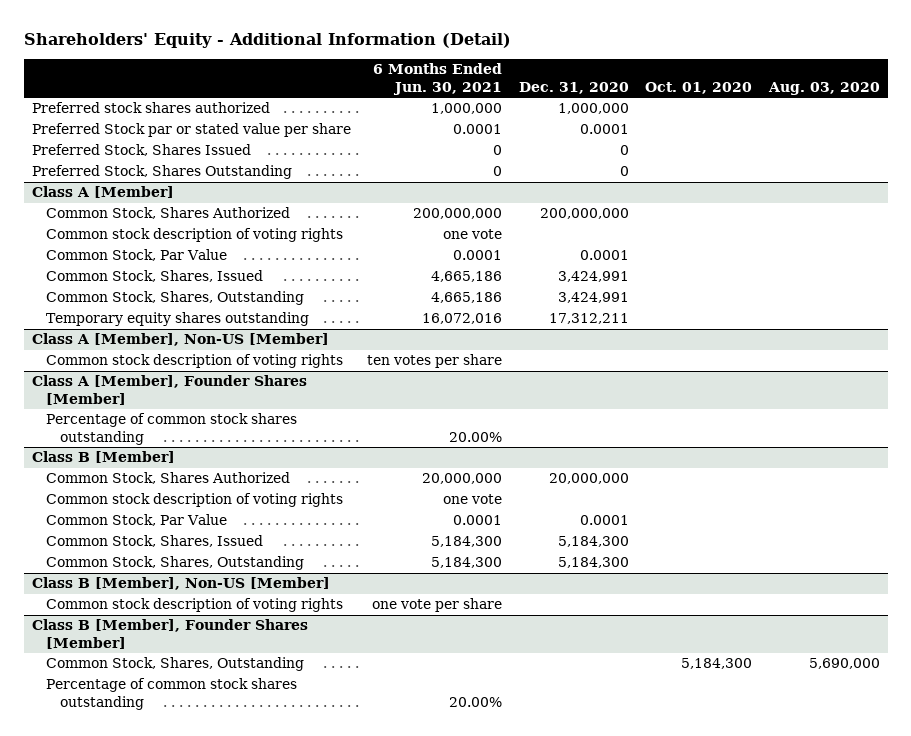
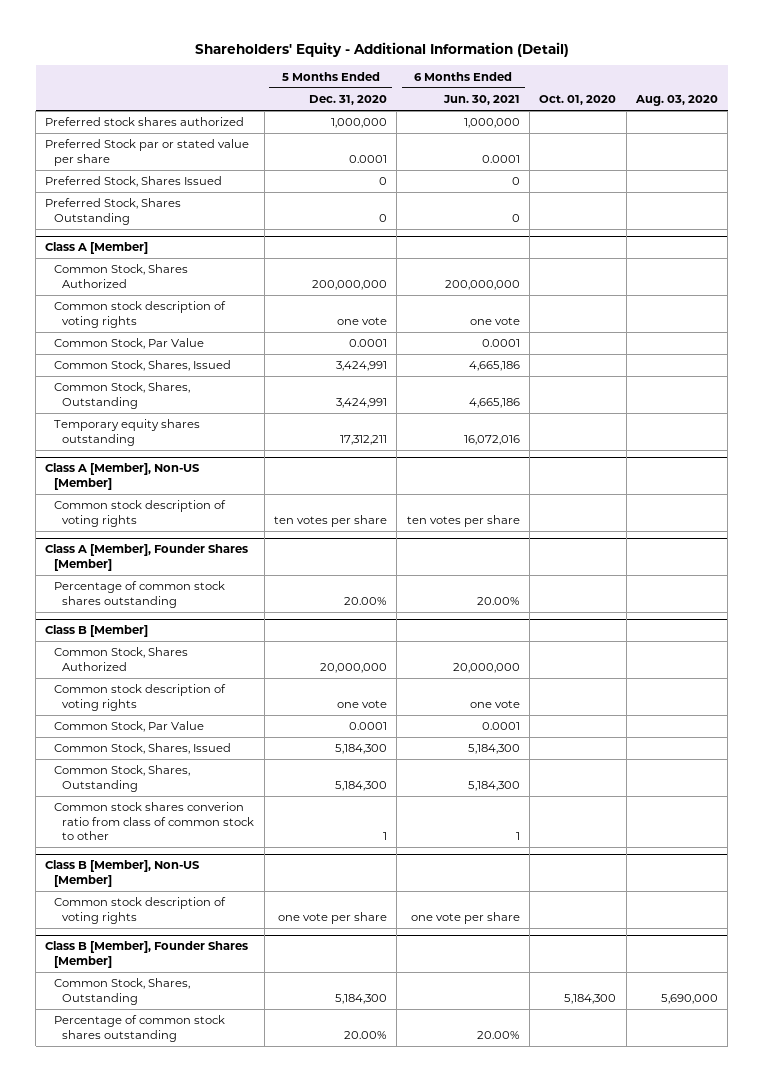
- | 6 Months Ended Jun. 30, 2021 | Dec. 31, 2020 | Oct. 01, 2020 | Aug. 03, 2020
+ | 5 Months Ended Dec. 31, 2020 | 6 Months Ended Jun. 30, 2021 | Oct. 01, 2020 | Aug. 03, 2020
@ Class B [Member]
+ Common stock shares converion ratio from class of common stock to other | 1 | 1 | |

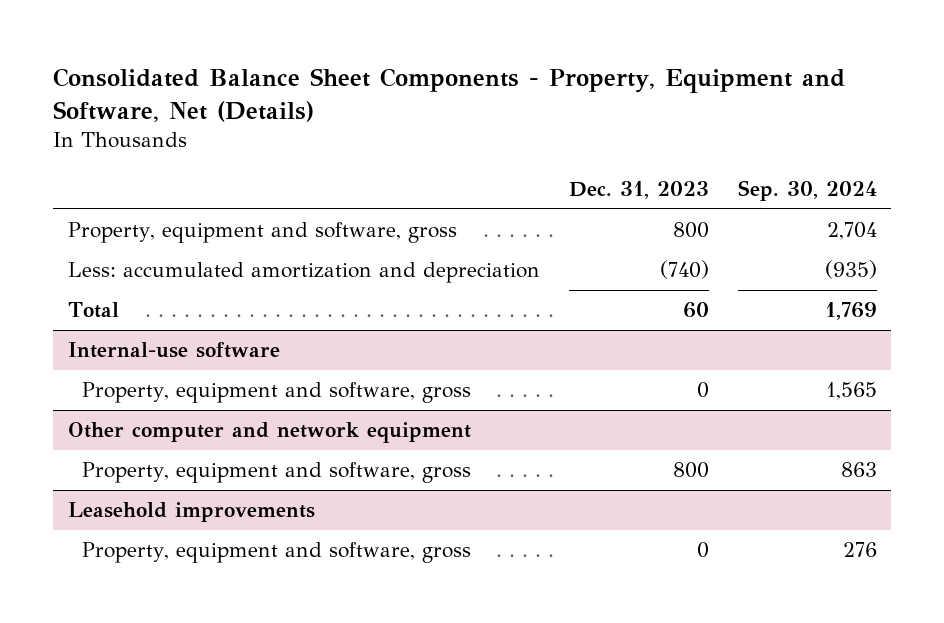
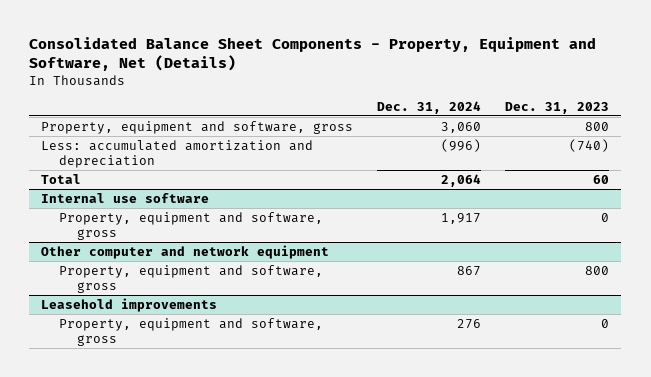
- | Dec. 31, 2023 | Sep. 30, 2024
+ | Dec. 31, 2024 | Dec. 31, 2023
- Internal-use software
+ Internal use software

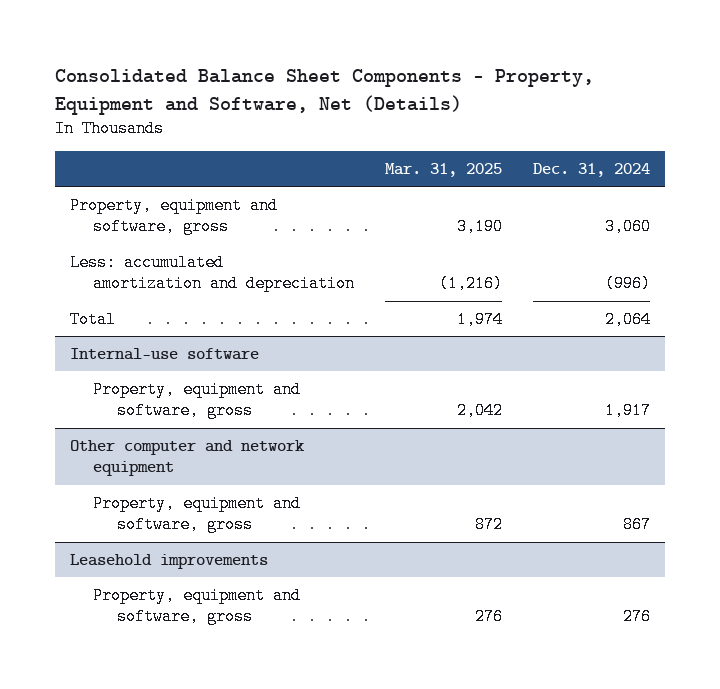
- | Dec. 31, 2024 | Dec. 31, 2023
+ | Mar. 31, 2025 | Dec. 31, 2024
- Internal use software
+ Internal-use software

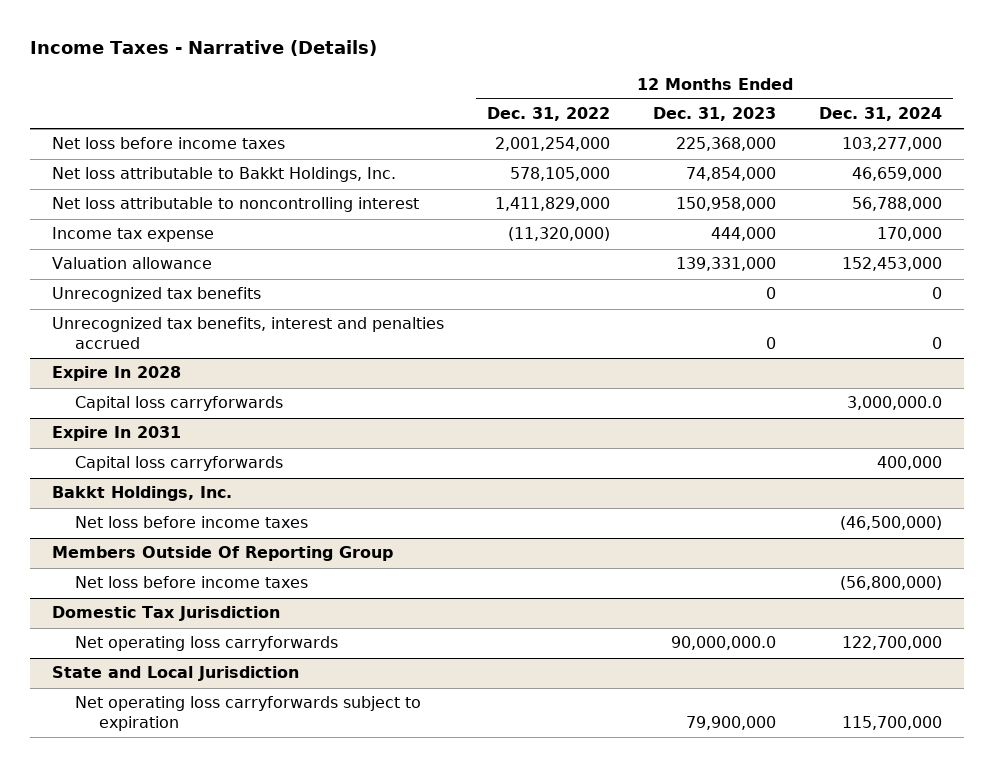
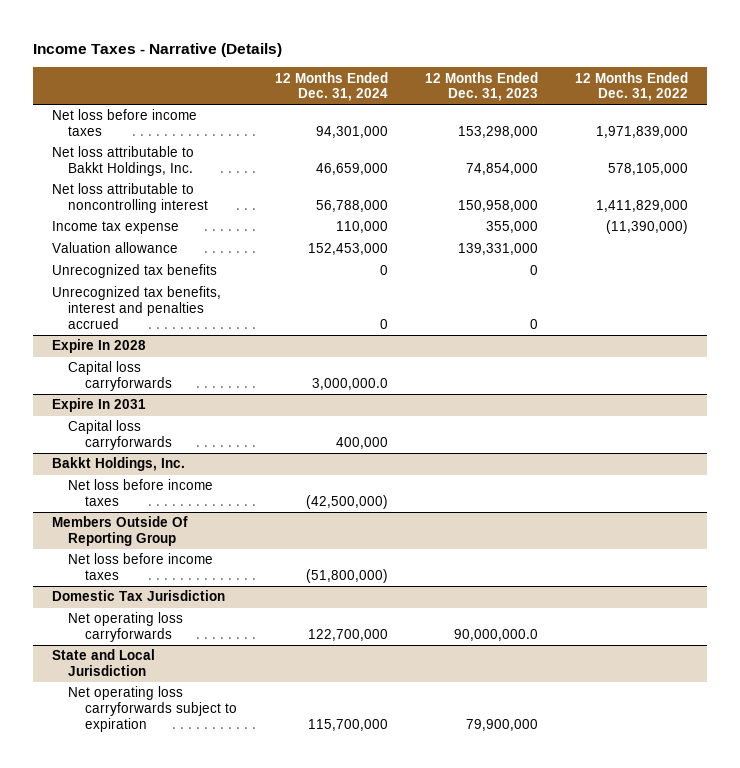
- | 12 Months Ended Dec. 31, 2022 | 12 Months Ended Dec. 31, 2023 | 12 Months Ended Dec. 31, 2024
+ | 12 Months Ended Dec. 31, 2024 | 12 Months Ended Dec. 31, 2023 | 12 Months Ended Dec. 31, 2022
- Net loss before income taxes | 2,001,254,000 | 225,368,000 | 103,277,000
+ Net loss before income taxes | 94,301,000 | 153,298,000 | 1,971,839,000
- Income tax expense | (11,320,000) | 444,000 | 170,000
+ Income tax expense | 110,000 | 355,000 | (11,390,000)
@ Bakkt Holdings, Inc.
- Net loss before income taxes | | | (46,500,000)
+ Net loss before income taxes | (42,500,000) | |
@ Members Outside Of Reporting Group
- Net loss before income taxes | | | (56,800,000)
+ Net loss before income taxes | (51,800,000) | |

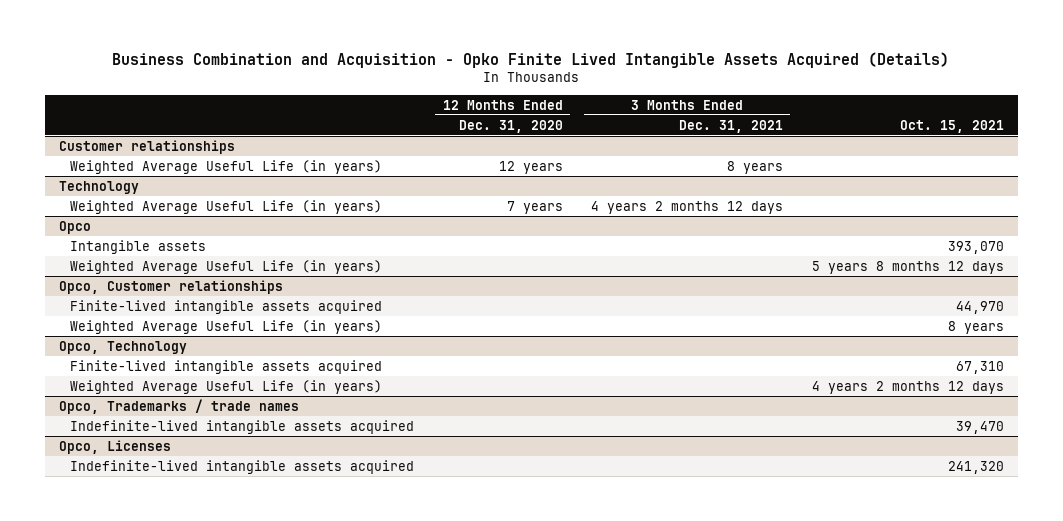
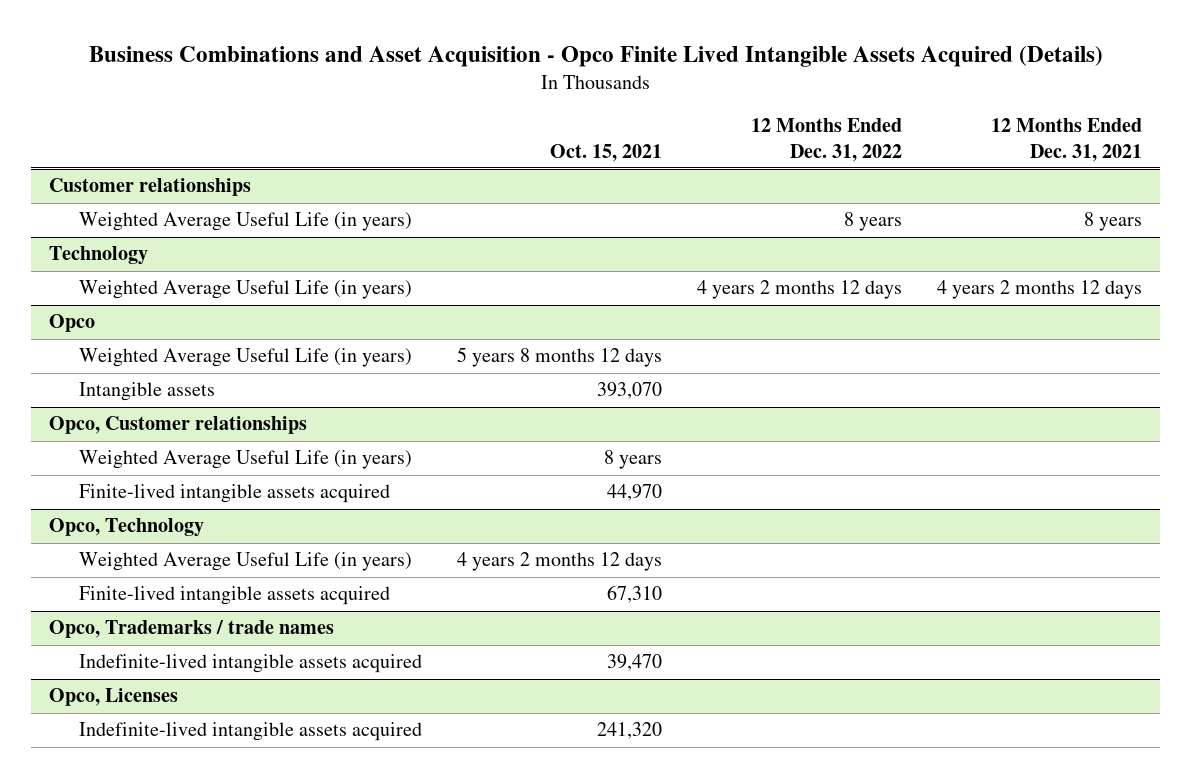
- Business Combination and Acquisition - Opko Finite Lived Intangible Assets Acquired (Details)
+ Business Combinations and Asset Acquisition - Opco Finite Lived Intangible Assets Acquired (Details)
- | 12 Months Ended Dec. 31, 2020 | 3 Months Ended Dec. 31, 2021 | Oct. 15, 2021
+ | Oct. 15, 2021 | 12 Months Ended Dec. 31, 2022 | 12 Months Ended Dec. 31, 2021
@ Opco
moved down: Intangible assets | 393,070 | |
@ Opco, Customer relationships
moved down: Finite-lived intangible assets acquired | 44,970 | |
@ Opco, Technology
moved down: Finite-lived intangible assets acquired | 67,310 | |

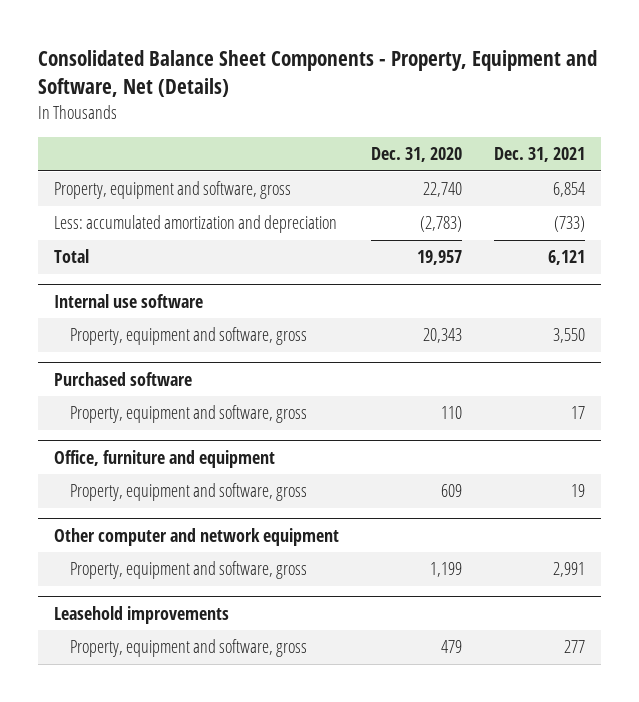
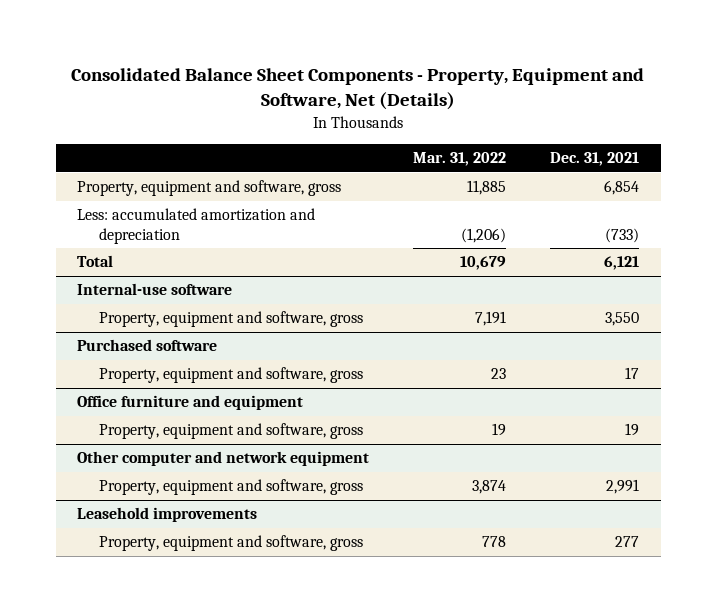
- | Dec. 31, 2020 | Dec. 31, 2021
+ | Mar. 31, 2022 | Dec. 31, 2021
- Internal use software
+ Internal-use software
- Office, furniture and equipment
+ Office furniture and equipment

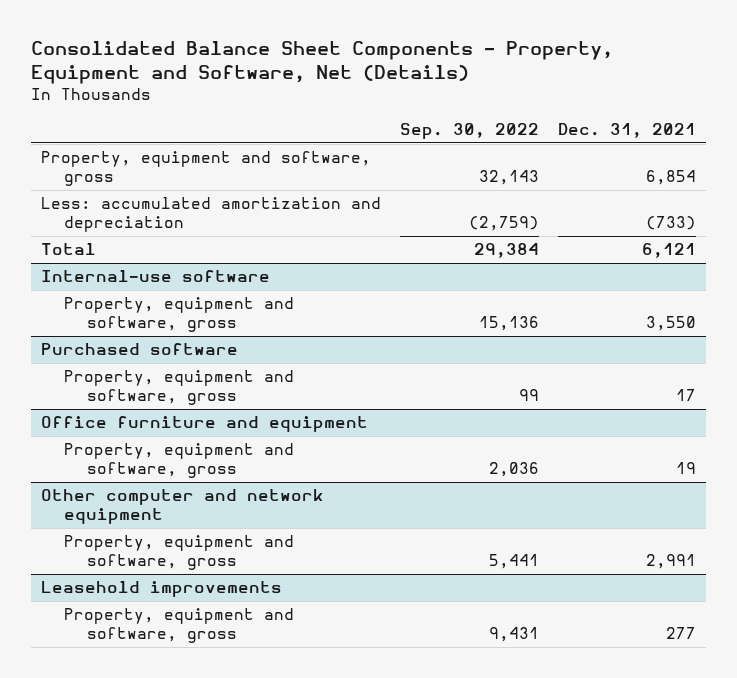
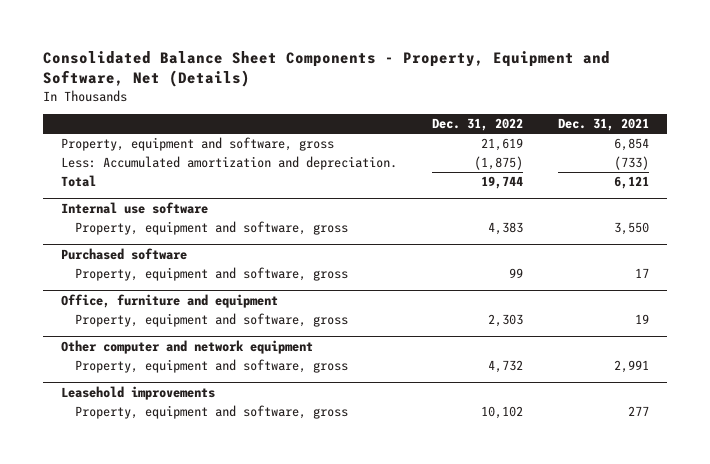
- | Sep. 30, 2022 | Dec. 31, 2021
+ | Dec. 31, 2022 | Dec. 31, 2021
- Less: accumulated amortization and depreciation | (2,759) | (733)
+ Less: Accumulated amortization and depreciation. | (1,875) | (733)
- Internal-use software
+ Internal use software
- Office furniture and equipment
+ Office, furniture and equipment

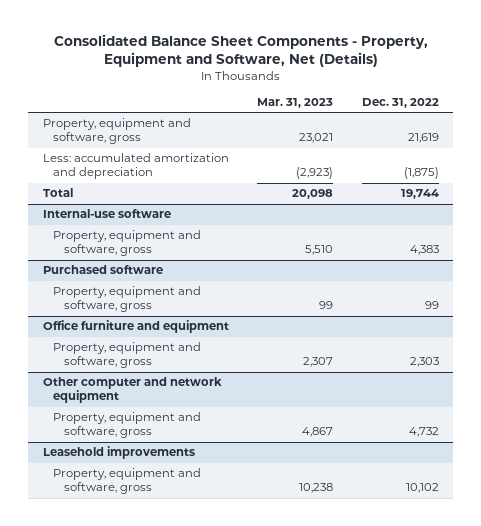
- | Dec. 31, 2022 | Dec. 31, 2021
+ | Mar. 31, 2023 | Dec. 31, 2022
- Less: Accumulated amortization and depreciation. | (1,875) | (733)
+ Less: accumulated amortization and depreciation | (2,923) | (1,875)
- Internal use software
+ Internal-use software
- Office, furniture and equipment
+ Office furniture and equipment

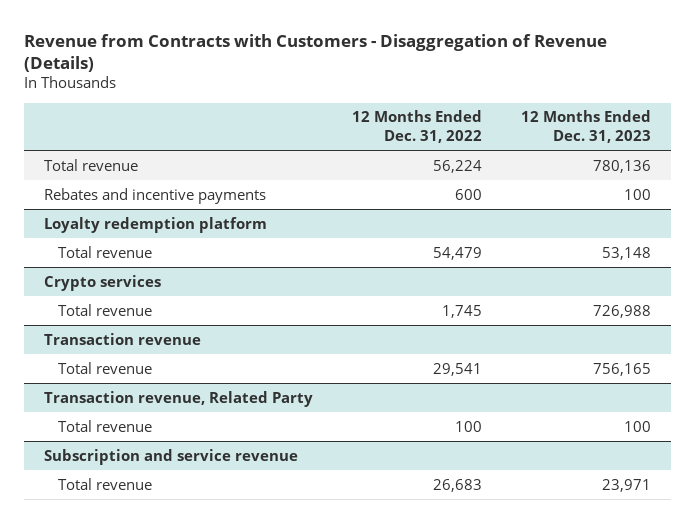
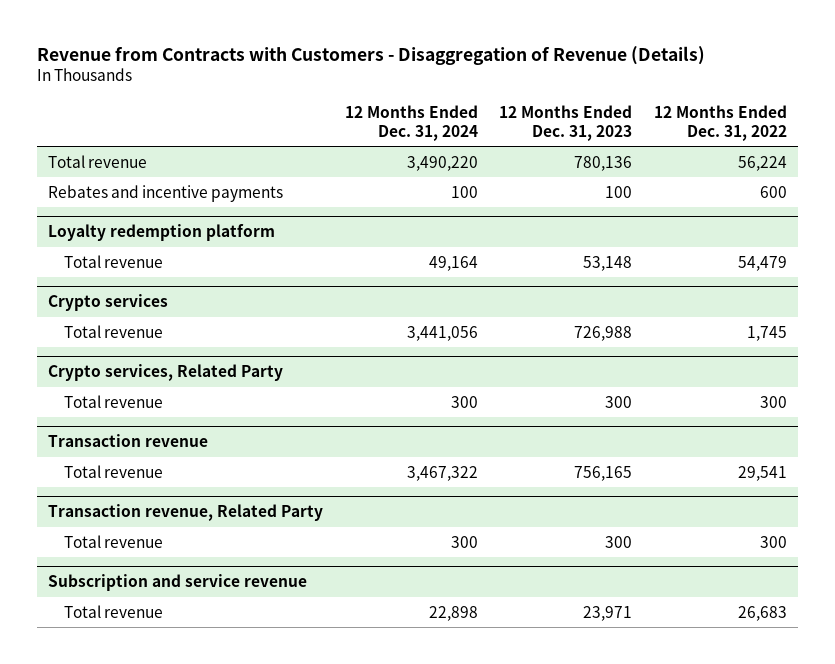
- | 12 Months Ended Dec. 31, 2022 | 12 Months Ended Dec. 31, 2023
+ | 12 Months Ended Dec. 31, 2024 | 12 Months Ended Dec. 31, 2023 | 12 Months Ended Dec. 31, 2022
+ Crypto services, Related Party
+ Total revenue | 300 | 300 | 300
@ Transaction revenue, Related Party
- Total revenue | 100 | 100
+ Total revenue | 300 | 300 | 300

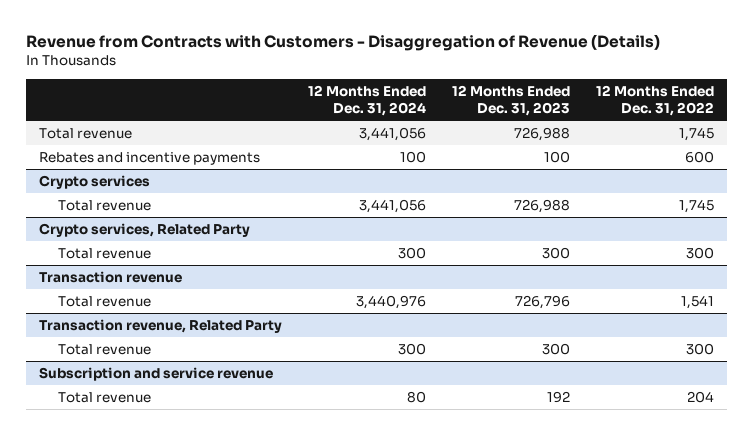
- Total revenue | 3,490,220 | 780,136 | 56,224
+ Total revenue | 3,441,056 | 726,988 | 1,745
- Loyalty redemption platform
- Total revenue | 49,164 | 53,148 | 54,479
@ Transaction revenue
- Total revenue | 3,467,322 | 756,165 | 29,541
+ Total revenue | 3,440,976 | 726,796 | 1,541
@ Subscription and service revenue
- Total revenue | 22,898 | 23,971 | 26,683
+ Total revenue | 80 | 192 | 204

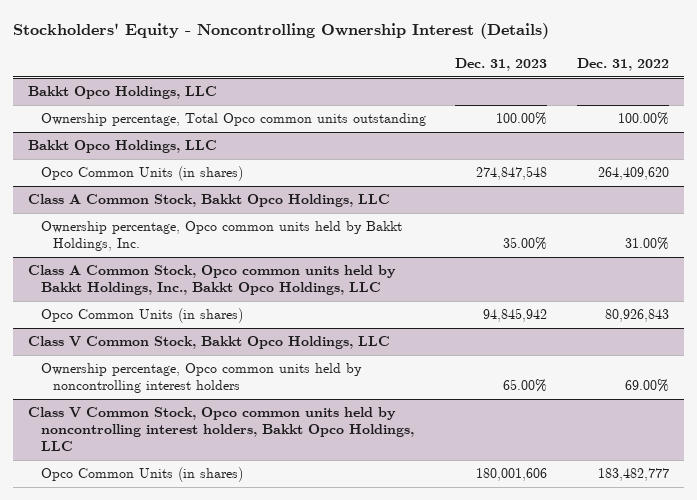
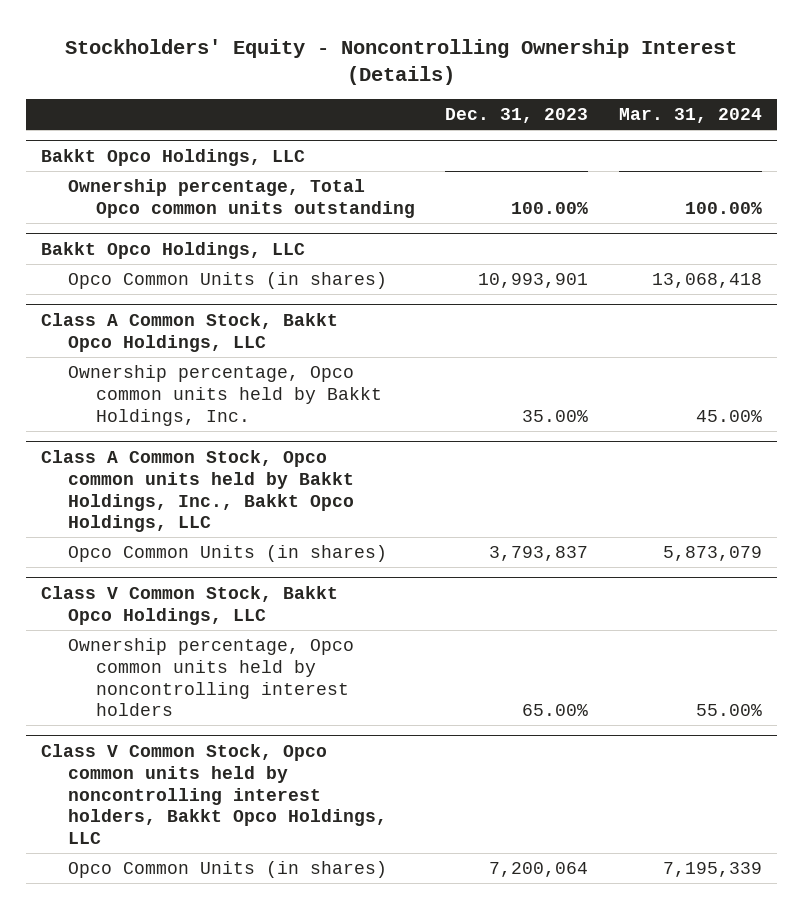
- | Dec. 31, 2023 | Dec. 31, 2022
+ | Dec. 31, 2023 | Mar. 31, 2024
@ Bakkt Opco Holdings, LLC
- Opco Common Units (in shares) | 274,847,548 | 264,409,620
+ Opco Common Units (in shares) | 10,993,901 | 13,068,418
@ Class A Common Stock, Opco common units held by Bakkt Holdings, Inc., Bakkt Opco Holdings, LLC
- Opco Common Units (in shares) | 94,845,942 | 80,926,843
+ Opco Common Units (in shares) | 3,793,837 | 5,873,079
@ Class V Common Stock, Opco common units held by noncontrolling interest holders, Bakkt Opco Holdings, LLC
- Opco Common Units (in shares) | 180,001,606 | 183,482,777
+ Opco Common Units (in shares) | 7,200,064 | 7,195,339

